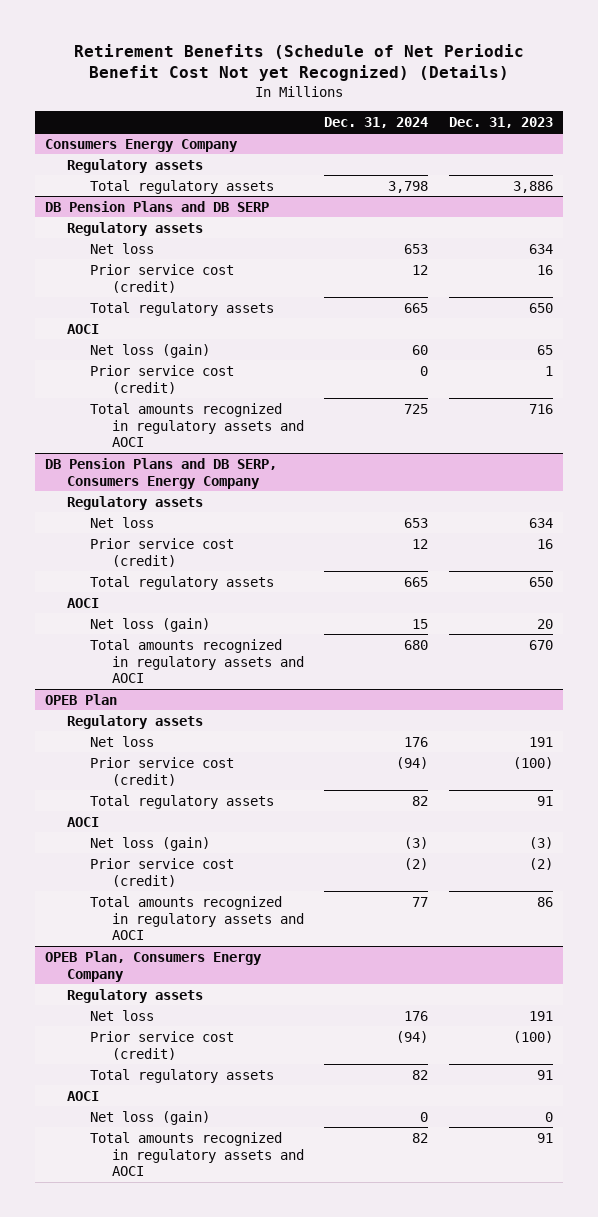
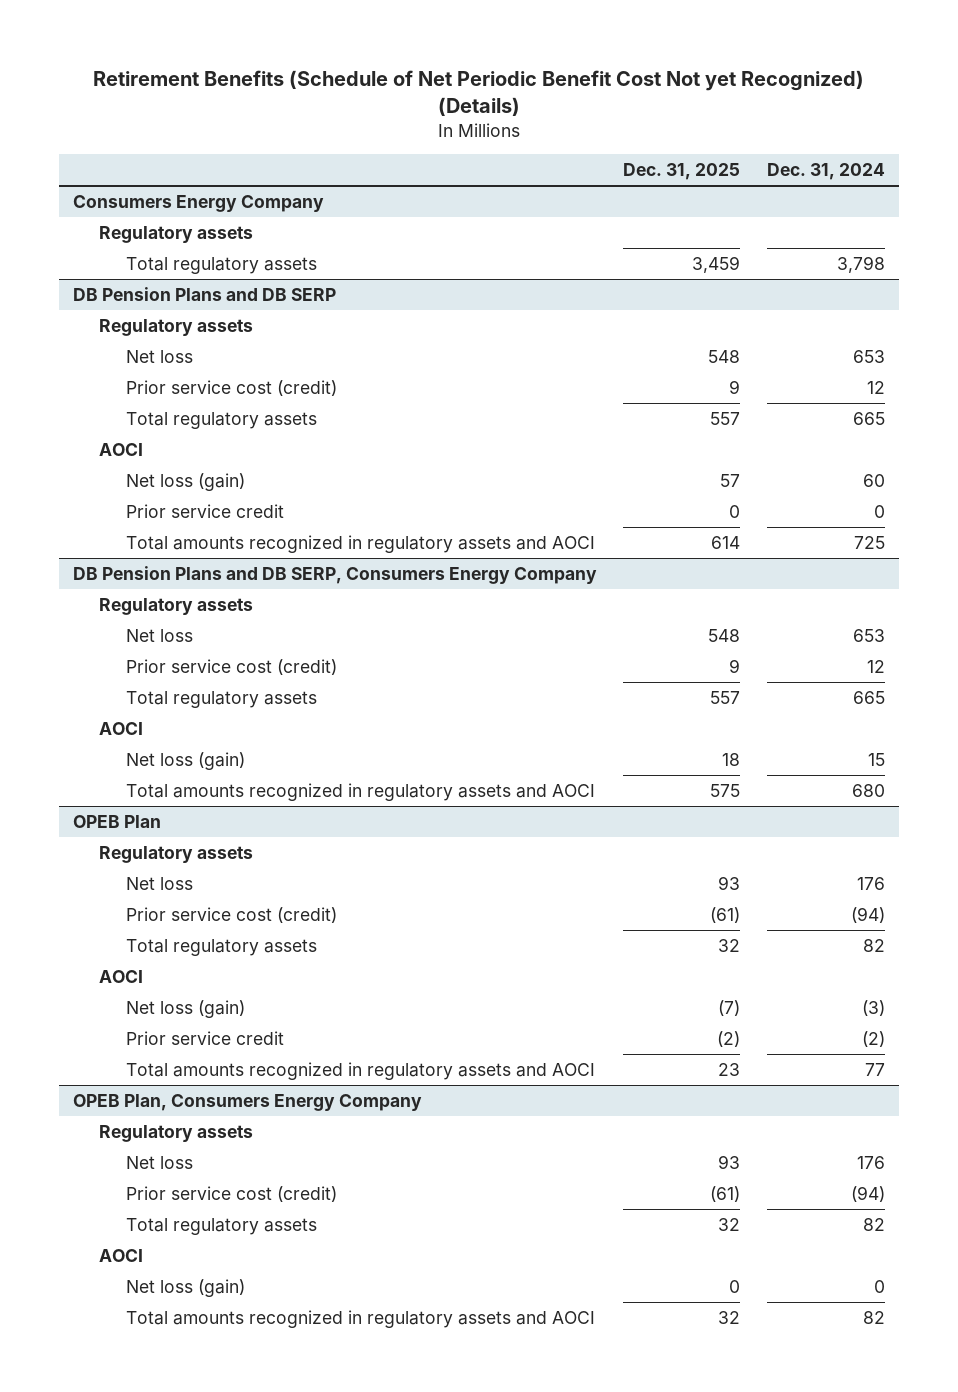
- | Dec. 31, 2024 | Dec. 31, 2023
+ | Dec. 31, 2025 | Dec. 31, 2024
@ DB Pension Plans and DB SERP
- Prior service cost (credit) | 0 | 1
+ Prior service credit | 0 | 0
@ OPEB Plan
- Prior service cost (credit) | (2) | (2)
+ Prior service credit | (2) | (2)

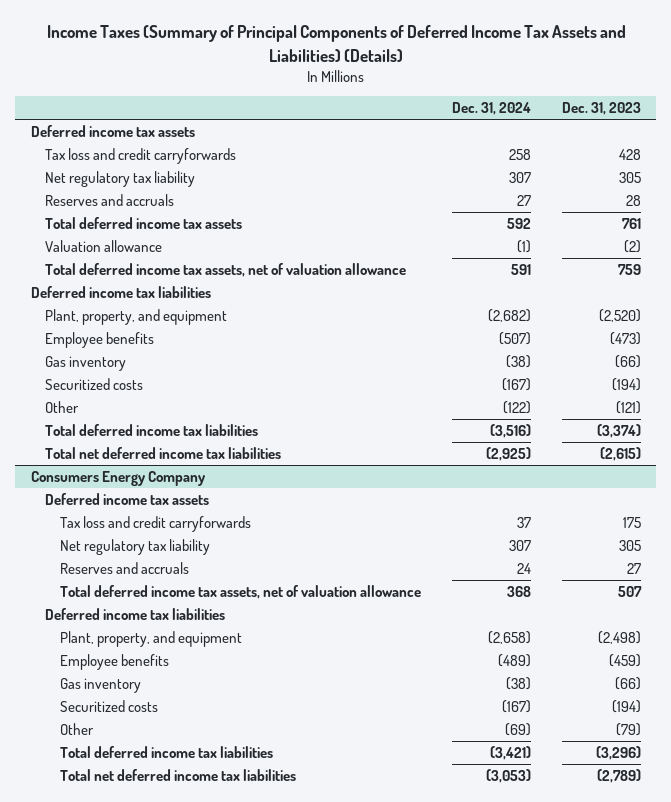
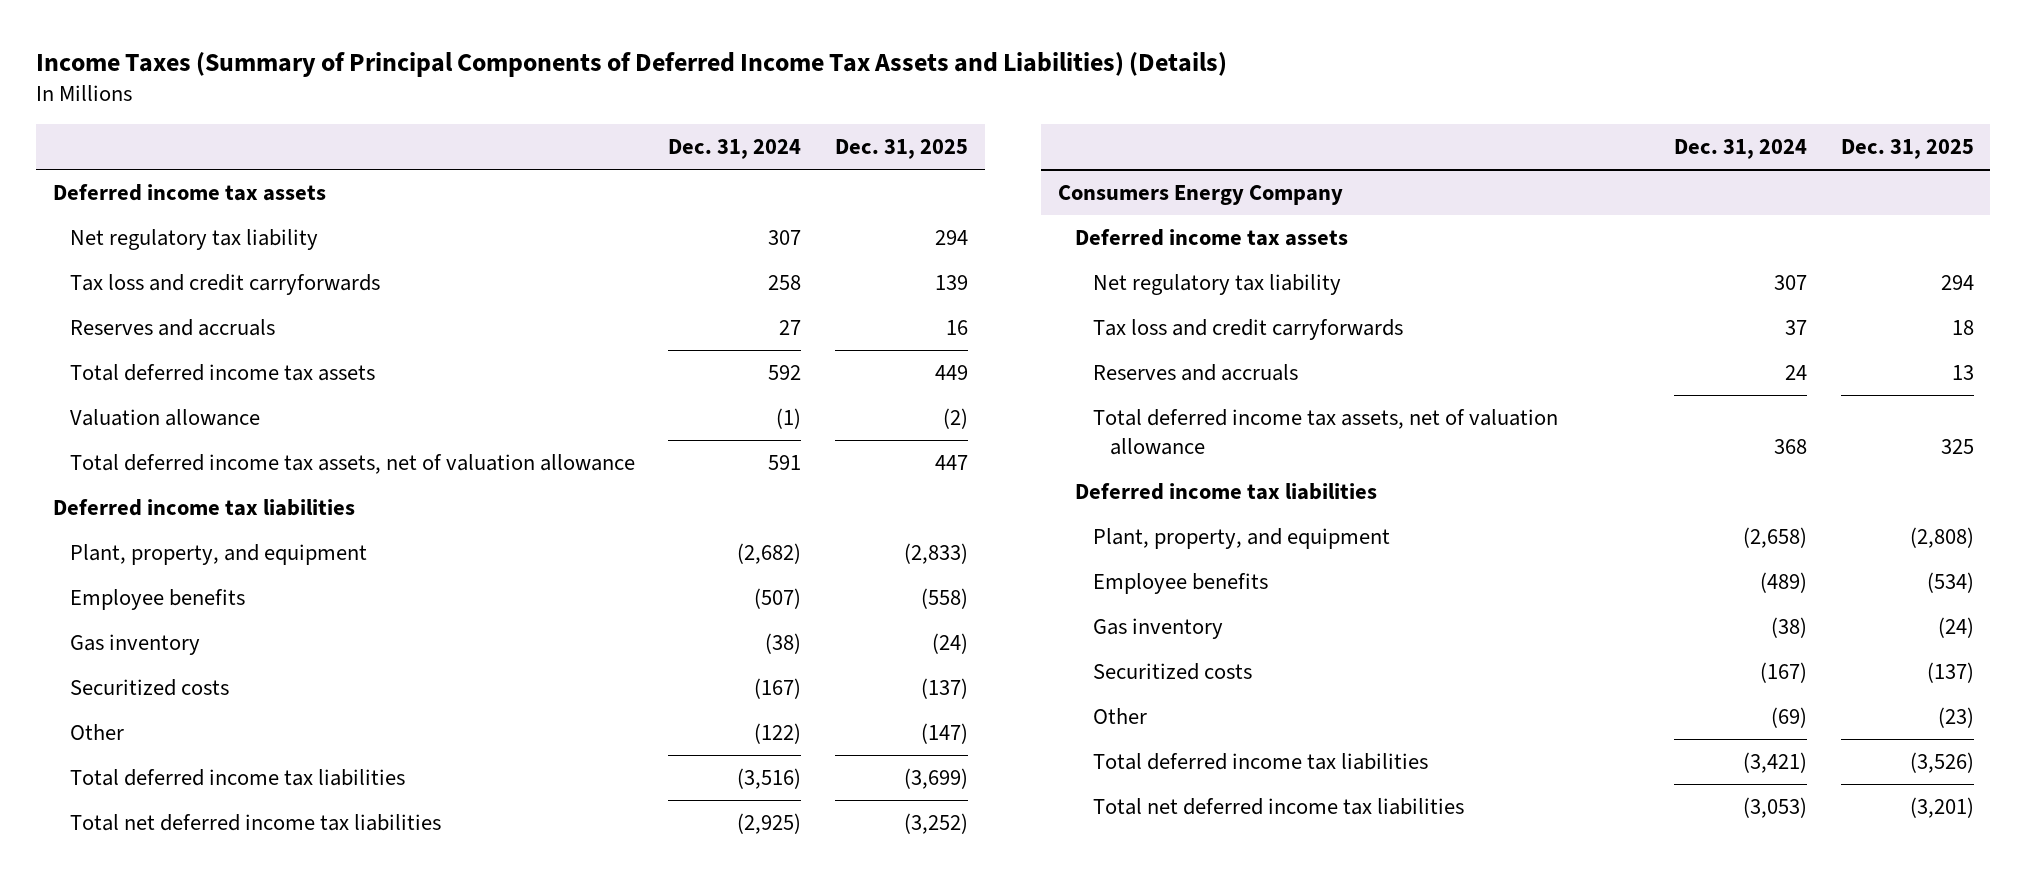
- | Dec. 31, 2024 | Dec. 31, 2023
+ | Dec. 31, 2024 | Dec. 31, 2025
moved down: Tax loss and credit carryforwards | 258 | 139
@ Consumers Energy Company
moved down: Tax loss and credit carryforwards | 37 | 18

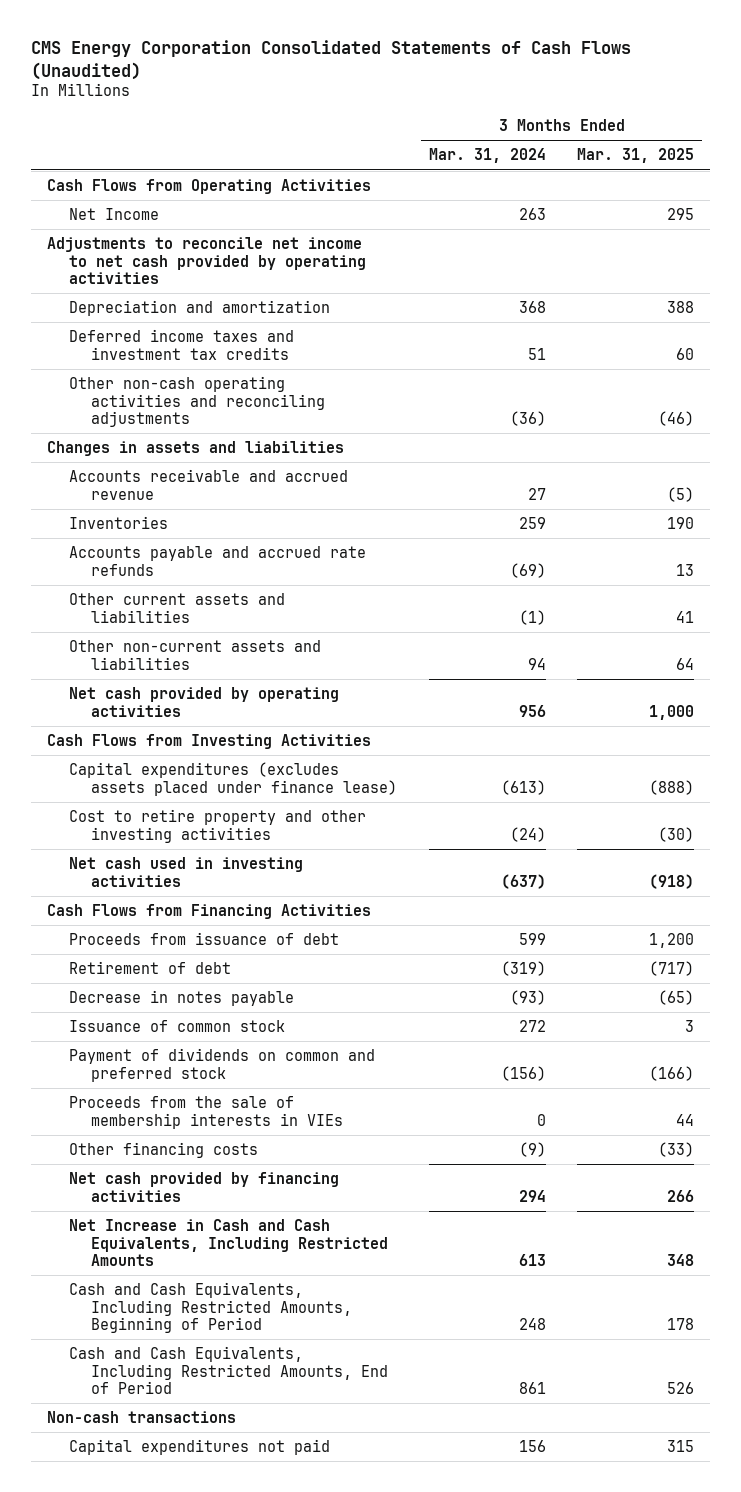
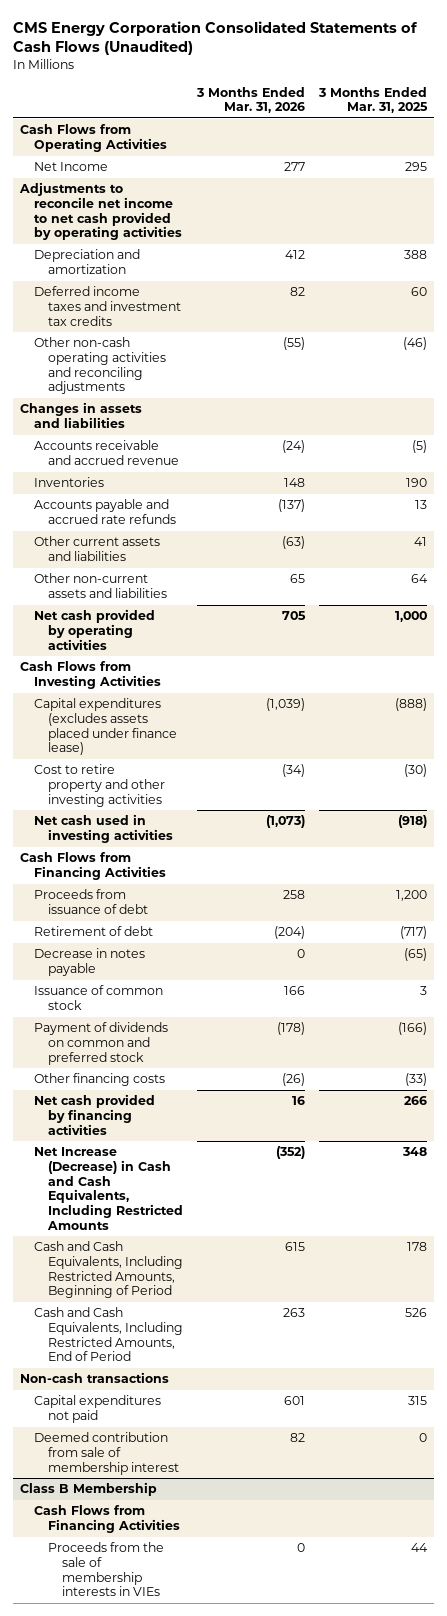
- | 3 Months Ended Mar. 31, 2024 | 3 Months Ended Mar. 31, 2025
+ | 3 Months Ended Mar. 31, 2026 | 3 Months Ended Mar. 31, 2025
- Proceeds from the sale of membership interests in VIEs | 0 | 44
- Net Increase in Cash and Cash Equivalents, Including Restricted Amounts | 613 | 348
+ Net Increase (Decrease) in Cash and Cash Equivalents, Including Restricted Amounts | (352) | 348
+ Deemed contribution from sale of membership interest | 82 | 0
+ Class B Membership
+ Cash Flows from Financing Activities
+ Proceeds from the sale of membership interests in VIEs | 0 | 44

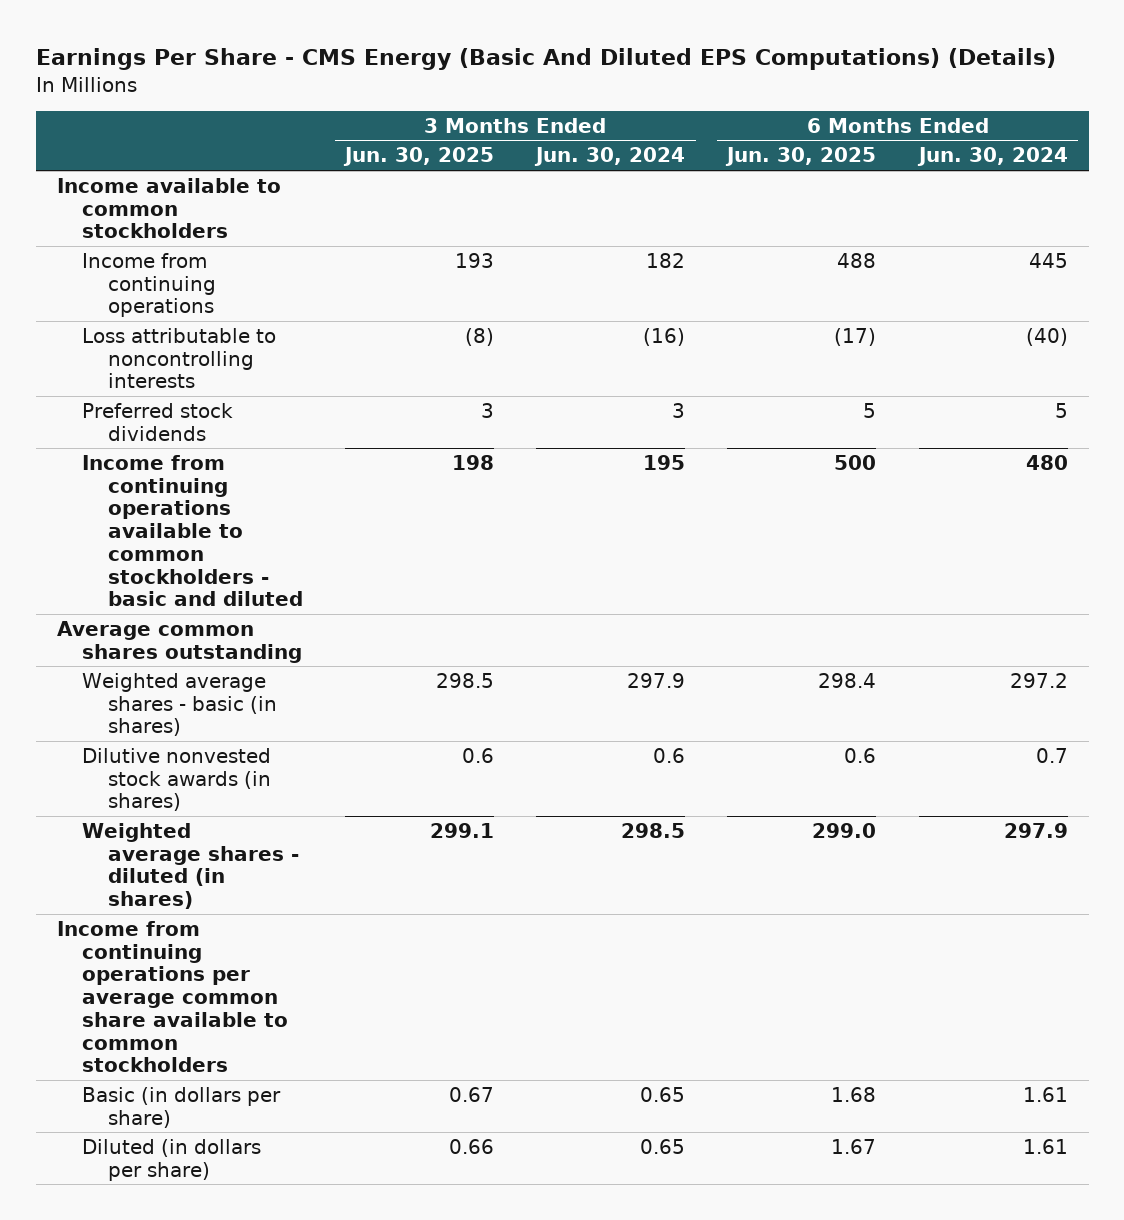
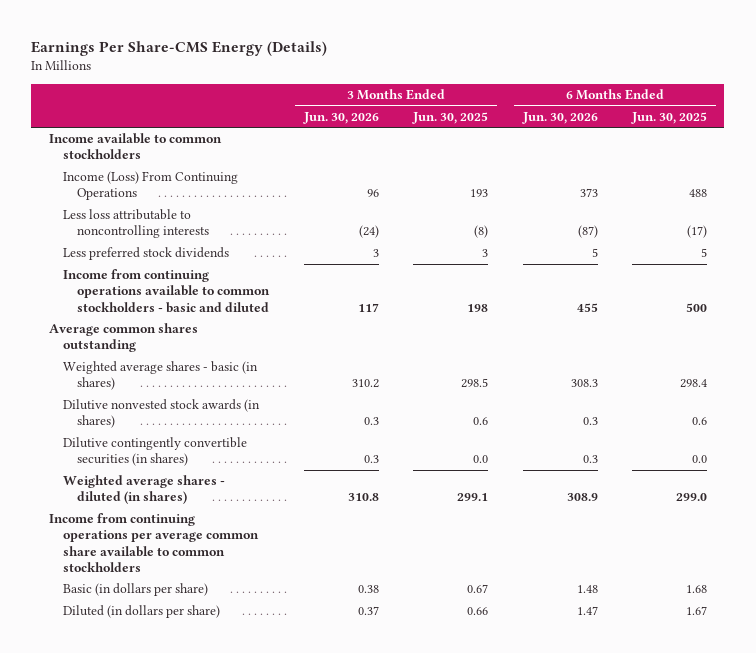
- Earnings Per Share - CMS Energy (Basic And Diluted EPS Computations) (Details)
+ Earnings Per Share-CMS Energy (Details)
- | 3 Months Ended Jun. 30, 2025 | 3 Months Ended Jun. 30, 2024 | 6 Months Ended Jun. 30, 2025 | 6 Months Ended Jun. 30, 2024
+ | 3 Months Ended Jun. 30, 2026 | 3 Months Ended Jun. 30, 2025 | 6 Months Ended Jun. 30, 2026 | 6 Months Ended Jun. 30, 2025
- Income from continuing operations | 193 | 182 | 488 | 445
- Loss attributable to noncontrolling interests | (8) | (16) | (17) | (40)
- Preferred stock dividends | 3 | 3 | 5 | 5
+ Income (Loss) From Continuing Operations | 96 | 193 | 373 | 488
+ Less loss attributable to noncontrolling interests | (24) | (8) | (87) | (17)
+ Less preferred stock dividends | 3 | 3 | 5 | 5
+ Dilutive contingently convertible securities (in shares) | 0.3 | 0.0 | 0.3 | 0.0

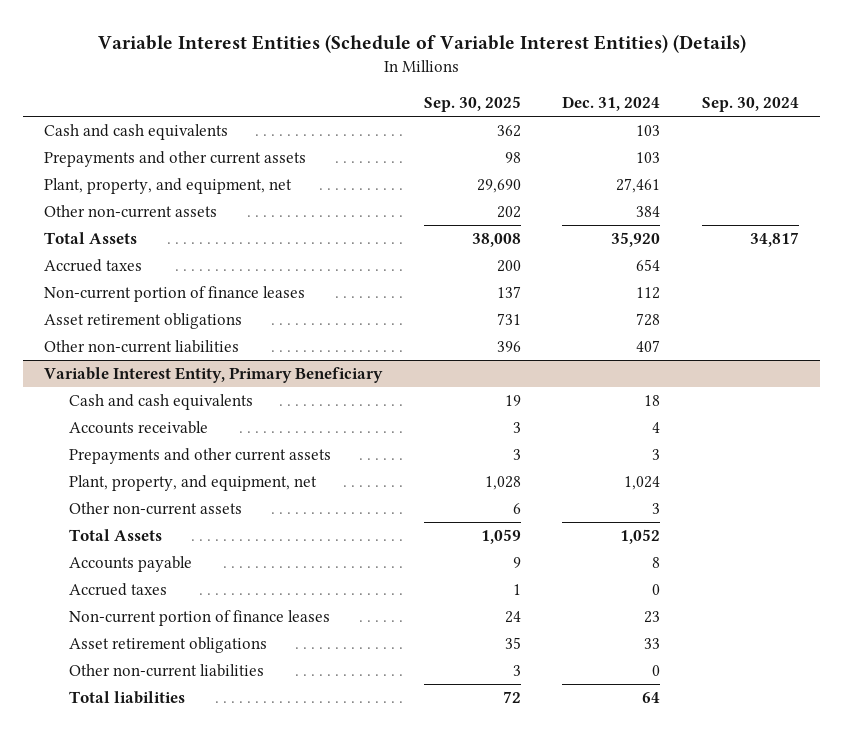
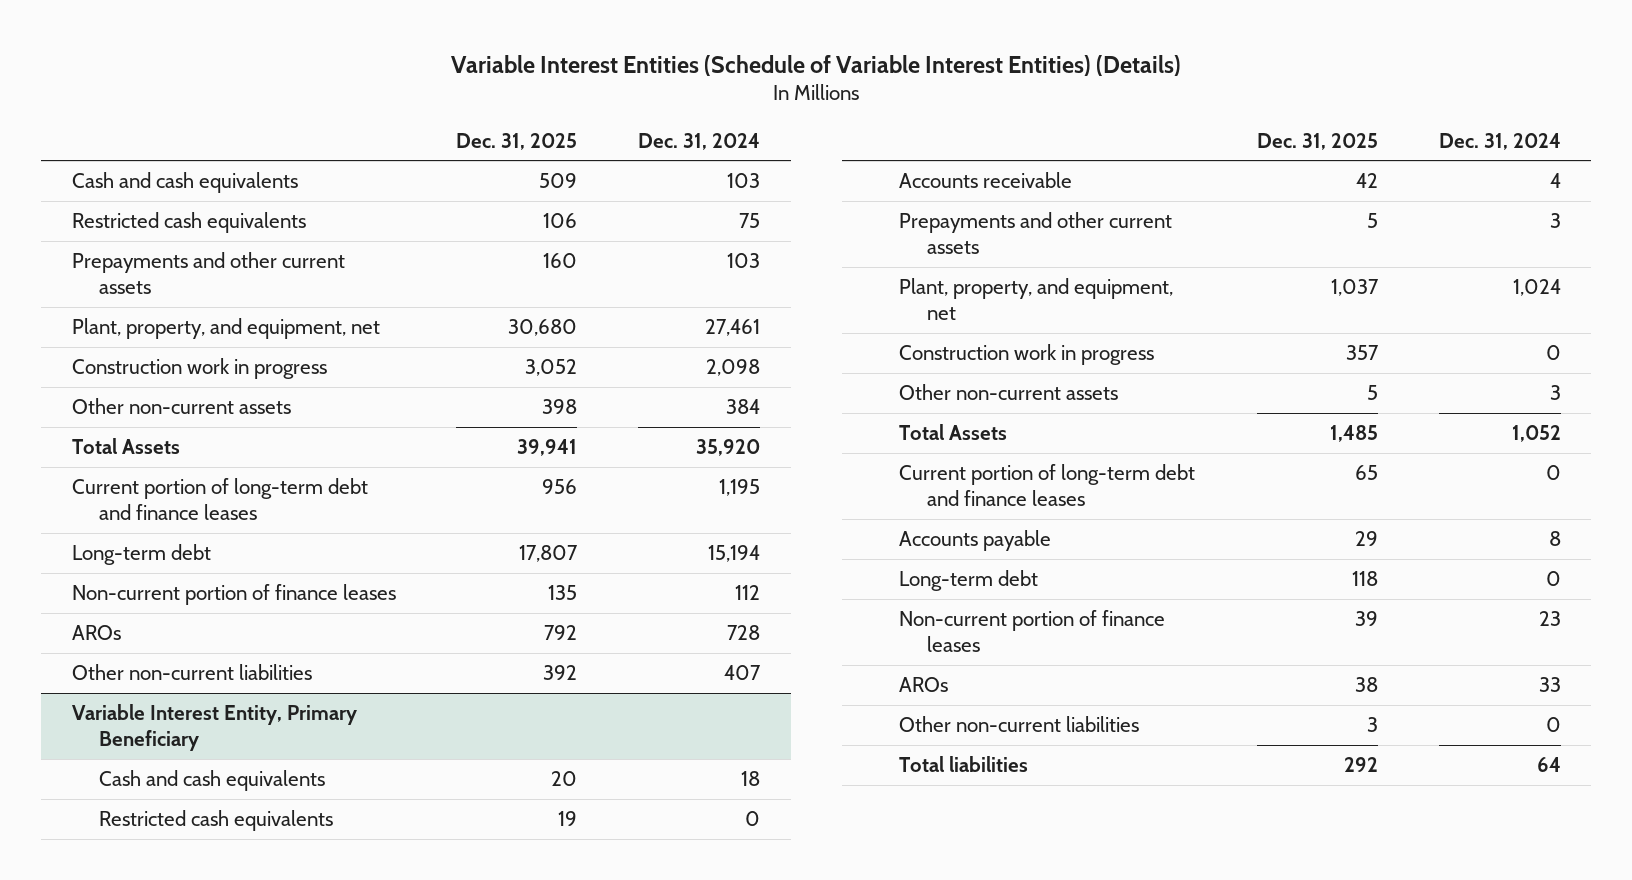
- | Sep. 30, 2025 | Dec. 31, 2024 | Sep. 30, 2024
+ | Dec. 31, 2025 | Dec. 31, 2024
+ Restricted cash equivalents | 106 | 75
+ Construction work in progress | 3,052 | 2,098
- Accrued taxes | 200 | 654 |
+ Current portion of long-term debt and finance leases | 956 | 1,195
+ Long-term debt | 17,807 | 15,194
- Asset retirement obligations | 731 | 728 |
+ AROs | 792 | 728
@ Variable Interest Entity, Primary Beneficiary
+ Restricted cash equivalents | 19 | 0
+ Construction work in progress | 357 | 0
+ Current portion of long-term debt and finance leases | 65 | 0
- Accrued taxes | 1 | 0 |
+ Long-term debt | 118 | 0
- Asset retirement obligations | 35 | 33 |
+ AROs | 38 | 33

